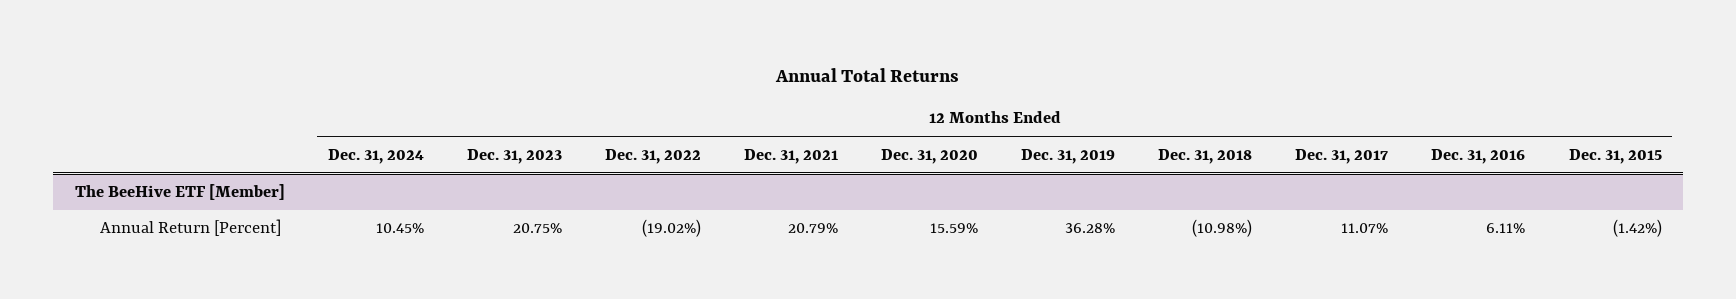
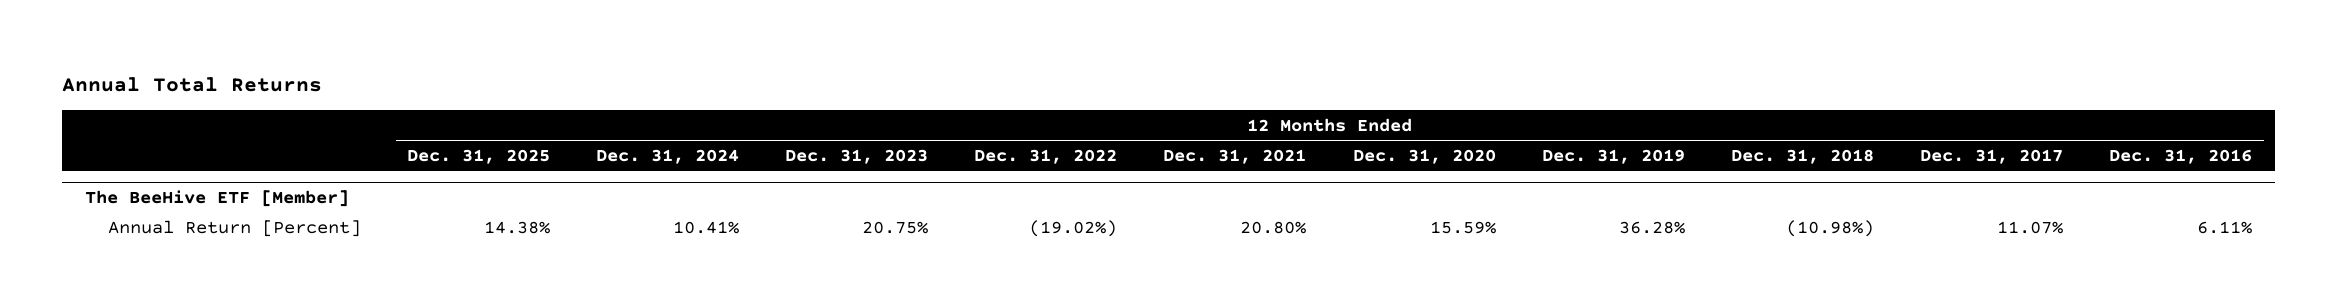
- | 12 Months Ended Dec. 31, 2024 | 12 Months Ended Dec. 31, 2023 | 12 Months Ended Dec. 31, 2022 | 12 Months Ended Dec. 31, 2021 | 12 Months Ended Dec. 31, 2020 | 12 Months Ended Dec. 31, 2019 | 12 Months Ended Dec. 31, 2018 | 12 Months Ended Dec. 31, 2017 | 12 Months Ended Dec. 31, 2016 | 12 Months Ended Dec. 31, 2015
+ | 12 Months Ended Dec. 31, 2025 | 12 Months Ended Dec. 31, 2024 | 12 Months Ended Dec. 31, 2023 | 12 Months Ended Dec. 31, 2022 | 12 Months Ended Dec. 31, 2021 | 12 Months Ended Dec. 31, 2020 | 12 Months Ended Dec. 31, 2019 | 12 Months Ended Dec. 31, 2018 | 12 Months Ended Dec. 31, 2017 | 12 Months Ended Dec. 31, 2016
@ The BeeHive ETF [Member]
- Annual Return [Percent] | 10.45% | 20.75% | (19.02%) | 20.79% | 15.59% | 36.28% | (10.98%) | 11.07% | 6.11% | (1.42%)
+ Annual Return [Percent] | 14.38% | 10.41% | 20.75% | (19.02%) | 20.80% | 15.59% | 36.28% | (10.98%) | 11.07% | 6.11%

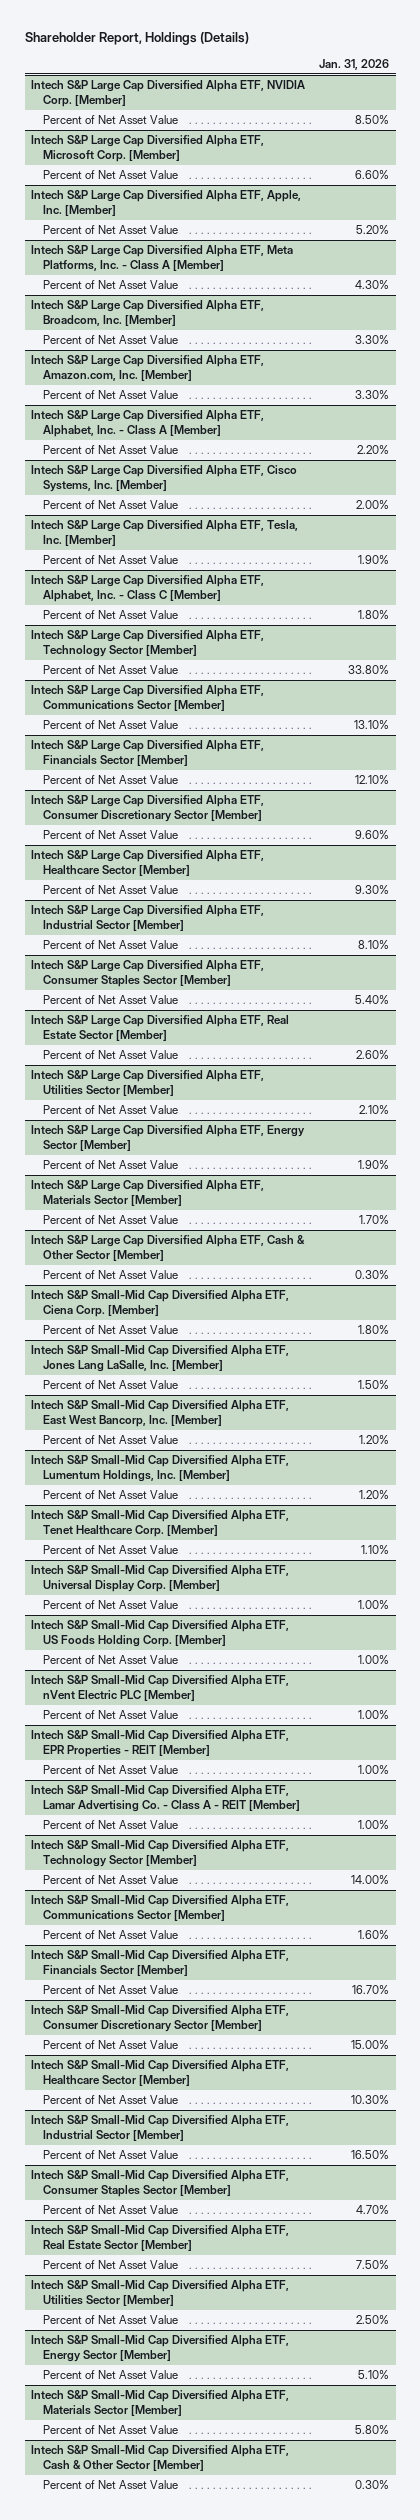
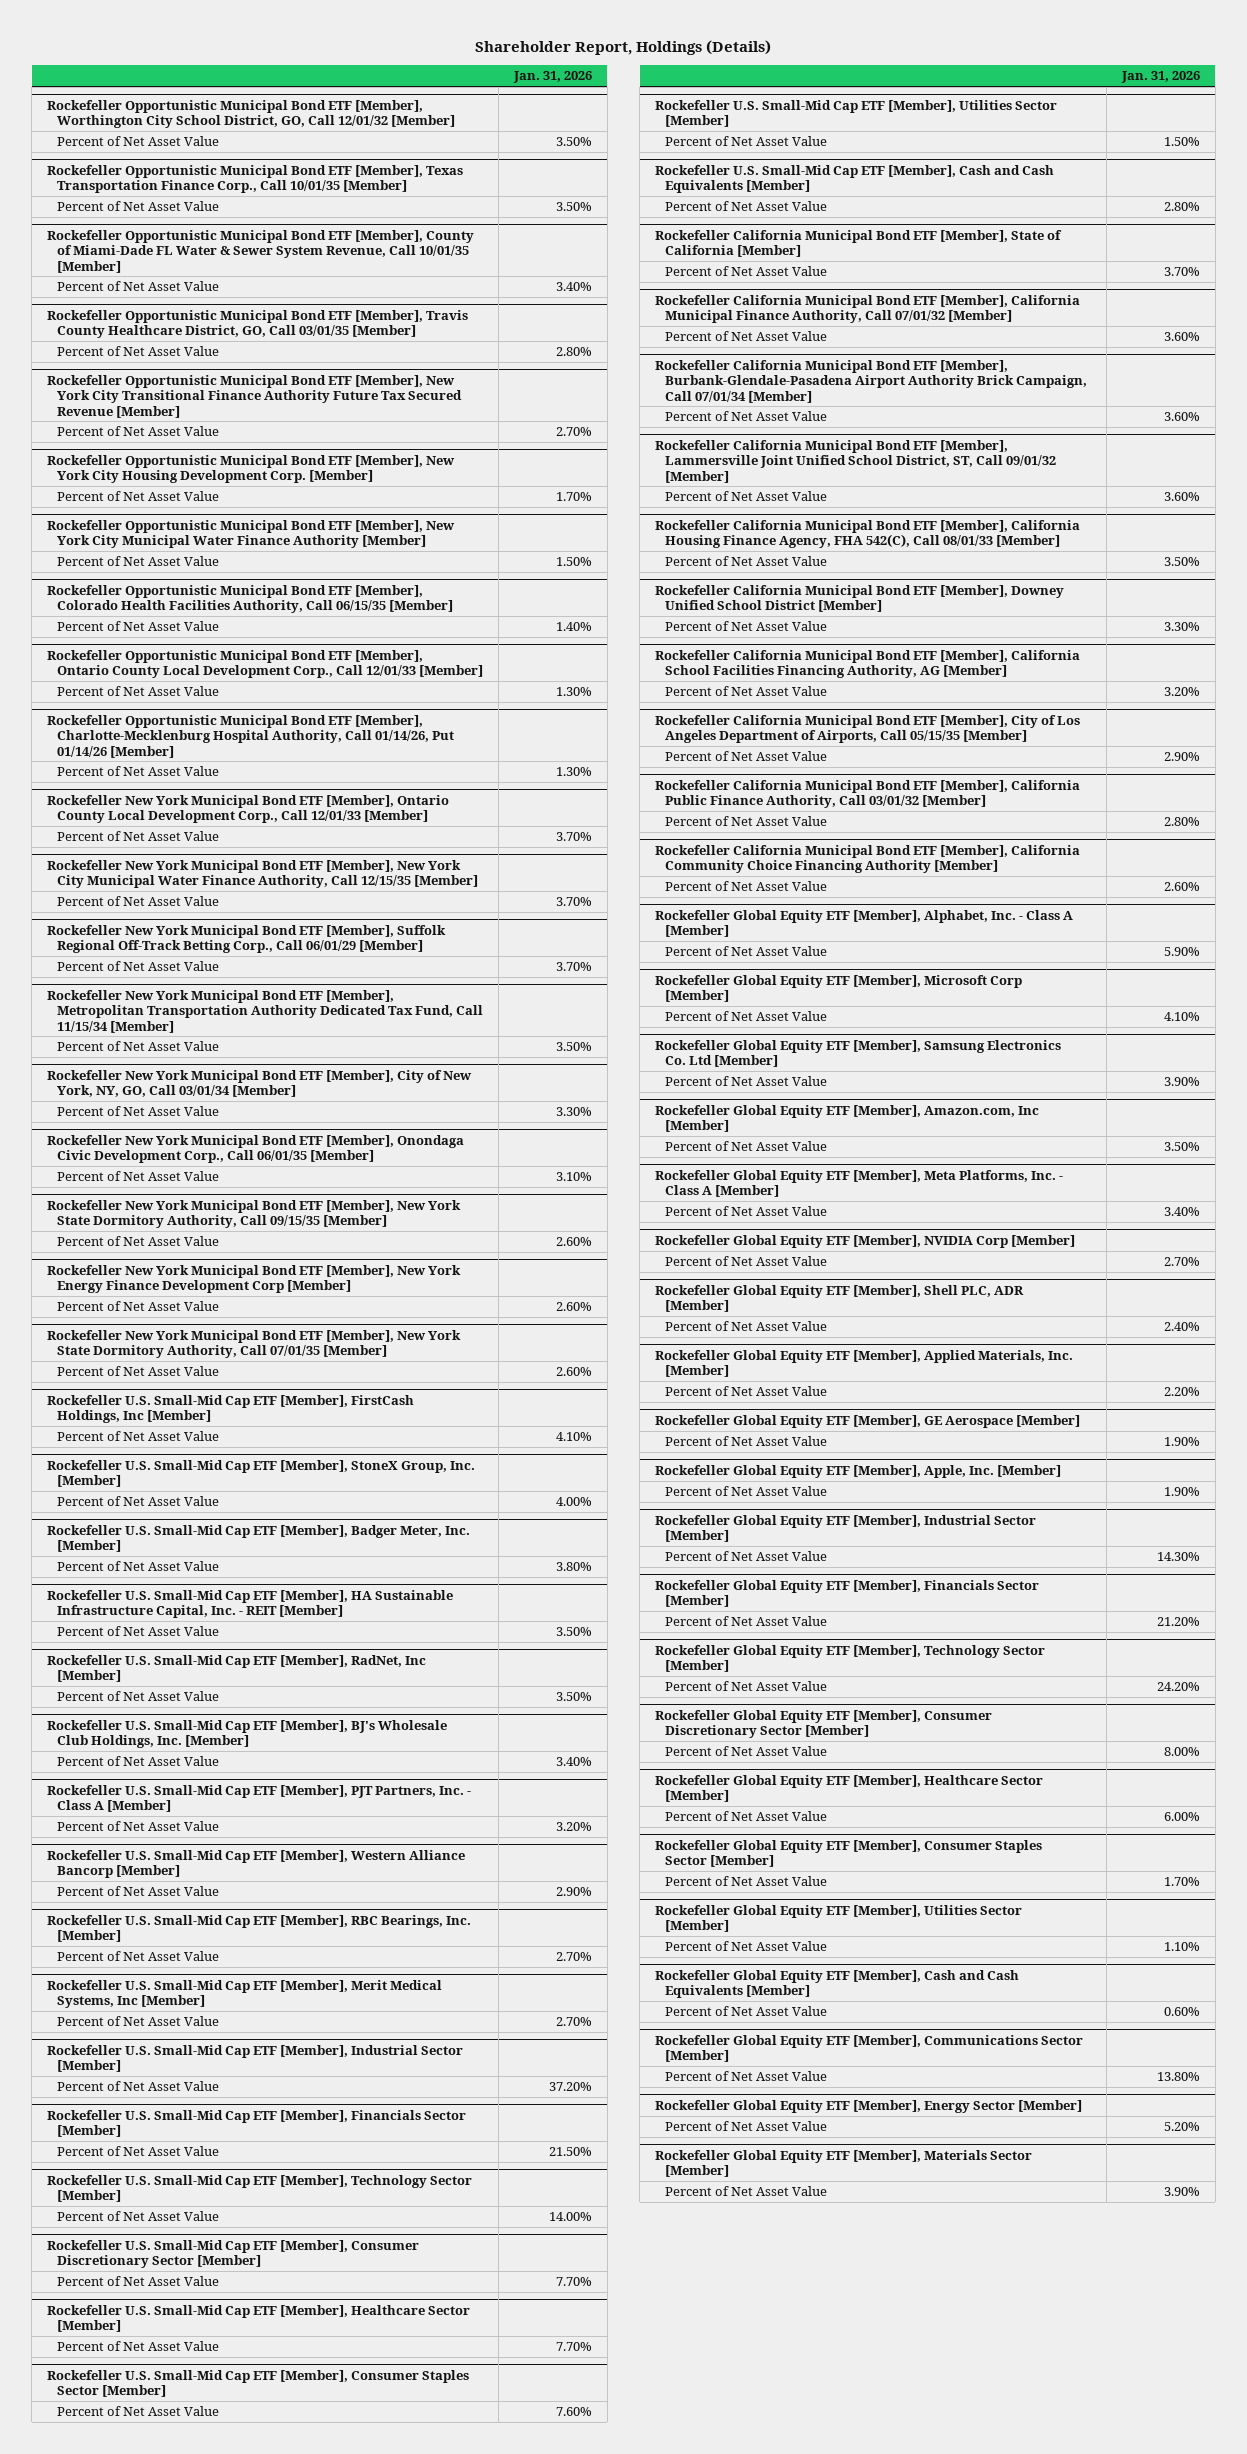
- Intech S&P Large Cap Diversified Alpha ETF, NVIDIA Corp. [Member]
- Percent of Net Asset Value | 8.50%
- Intech S&P Large Cap Diversified Alpha ETF, Microsoft Corp. [Member]
- Percent of Net Asset Value | 6.60%
- Intech S&P Large Cap Diversified Alpha ETF, Apple, Inc. [Member]
- Percent of Net Asset Value | 5.20%
- Intech S&P Large Cap Diversified Alpha ETF, Meta Platforms, Inc. - Class A [Member]
- Percent of Net Asset Value | 4.30%
- Intech S&P Large Cap Diversified Alpha ETF, Broadcom, Inc. [Member]
+ Rockefeller Opportunistic Municipal Bond ETF [Member], Worthington City School District, GO, Call 12/01/32 [Member]
+ Percent of Net Asset Value | 3.50%
+ Rockefeller Opportunistic Municipal Bond ETF [Member], Texas Transportation Finance Corp., Call 10/01/35 [Member]
+ Percent of Net Asset Value | 3.50%
+ Rockefeller Opportunistic Municipal Bond ETF [Member], County of Miami-Dade FL Water & Sewer System Revenue, Call 10/01/35 [Member]
+ Percent of Net Asset Value | 3.40%
+ Rockefeller Opportunistic Municipal Bond ETF [Member], Travis County Healthcare District, GO, Call 03/01/35 [Member]
+ Percent of Net Asset Value | 2.80%
+ Rockefeller Opportunistic Municipal Bond ETF [Member], New York City Transitional Finance Authority Future Tax Secured Revenue [Member]
+ Percent of Net Asset Value | 2.70%
+ Rockefeller Opportunistic Municipal Bond ETF [Member], New York City Housing Development Corp. [Member]
+ Percent of Net Asset Value | 1.70%
+ Rockefeller Opportunistic Municipal Bond ETF [Member], New York City Municipal Water Finance Authority [Member]
+ Percent of Net Asset Value | 1.50%
+ Rockefeller Opportunistic Municipal Bond ETF [Member], Colorado Health Facilities Authority, Call 06/15/35 [Member]
+ Percent of Net Asset Value | 1.40%
+ Rockefeller Opportunistic Municipal Bond ETF [Member], Ontario County Local Development Corp., Call 12/01/33 [Member]
+ Percent of Net Asset Value | 1.30%
+ Rockefeller Opportunistic Municipal Bond ETF [Member], Charlotte-Mecklenburg Hospital Authority, Call 01/14/26, Put 01/14/26 [Member]
+ Percent of Net Asset Value | 1.30%
+ Rockefeller New York Municipal Bond ETF [Member], Ontario County Local Development Corp., Call 12/01/33 [Member]
+ Percent of Net Asset Value | 3.70%
+ Rockefeller New York Municipal Bond ETF [Member], New York City Municipal Water Finance Authority, Call 12/15/35 [Member]
+ Percent of Net Asset Value | 3.70%
+ Rockefeller New York Municipal Bond ETF [Member], Suffolk Regional Off-Track Betting Corp., Call 06/01/29 [Member]
+ Percent of Net Asset Value | 3.70%
+ Rockefeller New York Municipal Bond ETF [Member], Metropolitan Transportation Authority Dedicated Tax Fund, Call 11/15/34 [Member]
+ Percent of Net Asset Value | 3.50%
+ Rockefeller New York Municipal Bond ETF [Member], City of New York, NY, GO, Call 03/01/34 [Member]
- Intech S&P Large Cap Diversified Alpha ETF, Amazon.com, Inc. [Member]
+ Rockefeller New York Municipal Bond ETF [Member], Onondaga Civic Development Corp., Call 06/01/35 [Member]
+ Percent of Net Asset Value | 3.10%
+ Rockefeller New York Municipal Bond ETF [Member], New York State Dormitory Authority, Call 09/15/35 [Member]
+ Percent of Net Asset Value | 2.60%
+ Rockefeller New York Municipal Bond ETF [Member], New York Energy Finance Development Corp [Member]
+ Percent of Net Asset Value | 2.60%
+ Rockefeller New York Municipal Bond ETF [Member], New York State Dormitory Authority, Call 07/01/35 [Member]
+ Percent of Net Asset Value | 2.60%
+ Rockefeller U.S. Small-Mid Cap ETF [Member], FirstCash Holdings, Inc [Member]
+ Percent of Net Asset Value | 4.10%
+ Rockefeller U.S. Small-Mid Cap ETF [Member], StoneX Group, Inc. [Member]
+ Percent of Net Asset Value | 4.00%
+ Rockefeller U.S. Small-Mid Cap ETF [Member], Badger Meter, Inc. [Member]
+ Percent of Net Asset Value | 3.80%
+ Rockefeller U.S. Small-Mid Cap ETF [Member], HA Sustainable Infrastructure Capital, Inc. - REIT [Member]
+ Percent of Net Asset Value | 3.50%
+ Rockefeller U.S. Small-Mid Cap ETF [Member], RadNet, Inc [Member]
+ Percent of Net Asset Value | 3.50%
+ Rockefeller U.S. Small-Mid Cap ETF [Member], BJ's Wholesale Club Holdings, Inc. [Member]
+ Percent of Net Asset Value | 3.40%
+ Rockefeller U.S. Small-Mid Cap ETF [Member], PJT Partners, Inc. - Class A [Member]
+ Percent of Net Asset Value | 3.20%
+ Rockefeller U.S. Small-Mid Cap ETF [Member], Western Alliance Bancorp [Member]
+ Percent of Net Asset Value | 2.90%
+ Rockefeller U.S. Small-Mid Cap ETF [Member], RBC Bearings, Inc. [Member]
+ Percent of Net Asset Value | 2.70%
+ Rockefeller U.S. Small-Mid Cap ETF [Member], Merit Medical Systems, Inc [Member]
+ Percent of Net Asset Value | 2.70%
+ Rockefeller U.S. Small-Mid Cap ETF [Member], Industrial Sector [Member]
+ Percent of Net Asset Value | 37.20%
+ Rockefeller U.S. Small-Mid Cap ETF [Member], Financials Sector [Member]
+ Percent of Net Asset Value | 21.50%
+ Rockefeller U.S. Small-Mid Cap ETF [Member], Technology Sector [Member]
+ Percent of Net Asset Value | 14.00%
+ Rockefeller U.S. Small-Mid Cap ETF [Member], Consumer Discretionary Sector [Member]
+ Percent of Net Asset Value | 7.70%
+ Rockefeller U.S. Small-Mid Cap ETF [Member], Healthcare Sector [Member]
+ Percent of Net Asset Value | 7.70%
+ Rockefeller U.S. Small-Mid Cap ETF [Member], Consumer Staples Sector [Member]
+ Percent of Net Asset Value | 7.60%
+ Rockefeller U.S. Small-Mid Cap ETF [Member], Utilities Sector [Member]
+ Percent of Net Asset Value | 1.50%
+ Rockefeller U.S. Small-Mid Cap ETF [Member], Cash and Cash Equivalents [Member]
+ Percent of Net Asset Value | 2.80%
+ Rockefeller California Municipal Bond ETF [Member], State of California [Member]
+ Percent of Net Asset Value | 3.70%
+ Rockefeller California Municipal Bond ETF [Member], California Municipal Finance Authority, Call 07/01/32 [Member]
+ Percent of Net Asset Value | 3.60%
+ Rockefeller California Municipal Bond ETF [Member], Burbank-Glendale-Pasadena Airport Authority Brick Campaign, Call 07/01/34 [Member]
+ Percent of Net Asset Value | 3.60%
+ Rockefeller California Municipal Bond ETF [Member], Lammersville Joint Unified School District, ST, Call 09/01/32 [Member]
+ Percent of Net Asset Value | 3.60%
+ Rockefeller California Municipal Bond ETF [Member], California Housing Finance Agency, FHA 542(C), Call 08/01/33 [Member]
+ Percent of Net Asset Value | 3.50%
+ Rockefeller California Municipal Bond ETF [Member], Downey Unified School District [Member]
- Intech S&P Large Cap Diversified Alpha ETF, Alphabet, Inc. - Class A [Member]
+ Rockefeller California Municipal Bond ETF [Member], California School Facilities Financing Authority, AG [Member]
+ Percent of Net Asset Value | 3.20%
+ Rockefeller California Municipal Bond ETF [Member], City of Los Angeles Department of Airports, Call 05/15/35 [Member]
+ Percent of Net Asset Value | 2.90%
+ Rockefeller California Municipal Bond ETF [Member], California Public Finance Authority, Call 03/01/32 [Member]
+ Percent of Net Asset Value | 2.80%
+ Rockefeller California Municipal Bond ETF [Member], California Community Choice Financing Authority [Member]
+ Percent of Net Asset Value | 2.60%
+ Rockefeller Global Equity ETF [Member], Alphabet, Inc. - Class A [Member]
+ Percent of Net Asset Value | 5.90%
+ Rockefeller Global Equity ETF [Member], Microsoft Corp [Member]
+ Percent of Net Asset Value | 4.10%
+ Rockefeller Global Equity ETF [Member], Samsung Electronics Co. Ltd [Member]
+ Percent of Net Asset Value | 3.90%
+ Rockefeller Global Equity ETF [Member], Amazon.com, Inc [Member]
+ Percent of Net Asset Value | 3.50%
+ Rockefeller Global Equity ETF [Member], Meta Platforms, Inc. - Class A [Member]
+ Percent of Net Asset Value | 3.40%
+ Rockefeller Global Equity ETF [Member], NVIDIA Corp [Member]
+ Percent of Net Asset Value | 2.70%
+ Rockefeller Global Equity ETF [Member], Shell PLC, ADR [Member]
+ Percent of Net Asset Value | 2.40%
+ Rockefeller Global Equity ETF [Member], Applied Materials, Inc. [Member]
- Intech S&P Large Cap Diversified Alpha ETF, Cisco Systems, Inc. [Member]
- Percent of Net Asset Value | 2.00%
- Intech S&P Large Cap Diversified Alpha ETF, Tesla, Inc. [Member]
+ Rockefeller Global Equity ETF [Member], GE Aerospace [Member]
- Intech S&P Large Cap Diversified Alpha ETF, Alphabet, Inc. - Class C [Member]
- Percent of Net Asset Value | 1.80%
- Intech S&P Large Cap Diversified Alpha ETF, Technology Sector [Member]
- Percent of Net Asset Value | 33.80%
- Intech S&P Large Cap Diversified Alpha ETF, Communications Sector [Member]
- Percent of Net Asset Value | 13.10%
- Intech S&P Large Cap Diversified Alpha ETF, Financials Sector [Member]
- Percent of Net Asset Value | 12.10%
- Intech S&P Large Cap Diversified Alpha ETF, Consumer Discretionary Sector [Member]
- Percent of Net Asset Value | 9.60%
- Intech S&P Large Cap Diversified Alpha ETF, Healthcare Sector [Member]
- Percent of Net Asset Value | 9.30%
- Intech S&P Large Cap Diversified Alpha ETF, Industrial Sector [Member]
- Percent of Net Asset Value | 8.10%
- Intech S&P Large Cap Diversified Alpha ETF, Consumer Staples Sector [Member]
- Percent of Net Asset Value | 5.40%
- Intech S&P Large Cap Diversified Alpha ETF, Real Estate Sector [Member]
- Percent of Net Asset Value | 2.60%
- Intech S&P Large Cap Diversified Alpha ETF, Utilities Sector [Member]
- Percent of Net Asset Value | 2.10%
- Intech S&P Large Cap Diversified Alpha ETF, Energy Sector [Member]
+ Rockefeller Global Equity ETF [Member], Apple, Inc. [Member]
- Intech S&P Large Cap Diversified Alpha ETF, Materials Sector [Member]
+ Rockefeller Global Equity ETF [Member], Industrial Sector [Member]
+ Percent of Net Asset Value | 14.30%
+ Rockefeller Global Equity ETF [Member], Financials Sector [Member]
+ Percent of Net Asset Value | 21.20%
+ Rockefeller Global Equity ETF [Member], Technology Sector [Member]
+ Percent of Net Asset Value | 24.20%
+ Rockefeller Global Equity ETF [Member], Consumer Discretionary Sector [Member]
+ Percent of Net Asset Value | 8.00%
+ Rockefeller Global Equity ETF [Member], Healthcare Sector [Member]
+ Percent of Net Asset Value | 6.00%
+ Rockefeller Global Equity ETF [Member], Consumer Staples Sector [Member]
- Intech S&P Large Cap Diversified Alpha ETF, Cash & Other Sector [Member]
- Percent of Net Asset Value | 0.30%
- Intech S&P Small-Mid Cap Diversified Alpha ETF, Ciena Corp. [Member]
- Percent of Net Asset Value | 1.80%
- Intech S&P Small-Mid Cap Diversified Alpha ETF, Jones Lang LaSalle, Inc. [Member]
- Percent of Net Asset Value | 1.50%
- Intech S&P Small-Mid Cap Diversified Alpha ETF, East West Bancorp, Inc. [Member]
- Percent of Net Asset Value | 1.20%
- Intech S&P Small-Mid Cap Diversified Alpha ETF, Lumentum Holdings, Inc. [Member]
- Percent of Net Asset Value | 1.20%
- Intech S&P Small-Mid Cap Diversified Alpha ETF, Tenet Healthcare Corp. [Member]
+ Rockefeller Global Equity ETF [Member], Utilities Sector [Member]
- Intech S&P Small-Mid Cap Diversified Alpha ETF, Universal Display Corp. [Member]
- Percent of Net Asset Value | 1.00%
- Intech S&P Small-Mid Cap Diversified Alpha ETF, US Foods Holding Corp. [Member]
- Percent of Net Asset Value | 1.00%
- Intech S&P Small-Mid Cap Diversified Alpha ETF, nVent Electric PLC [Member]
- Percent of Net Asset Value | 1.00%
- Intech S&P Small-Mid Cap Diversified Alpha ETF, EPR Properties - REIT [Member]
- Percent of Net Asset Value | 1.00%
- Intech S&P Small-Mid Cap Diversified Alpha ETF, Lamar Advertising Co. - Class A - REIT [Member]
- Percent of Net Asset Value | 1.00%
- Intech S&P Small-Mid Cap Diversified Alpha ETF, Technology Sector [Member]
- Percent of Net Asset Value | 14.00%
- Intech S&P Small-Mid Cap Diversified Alpha ETF, Communications Sector [Member]
- Percent of Net Asset Value | 1.60%
- Intech S&P Small-Mid Cap Diversified Alpha ETF, Financials Sector [Member]
- Percent of Net Asset Value | 16.70%
- Intech S&P Small-Mid Cap Diversified Alpha ETF, Consumer Discretionary Sector [Member]
- Percent of Net Asset Value | 15.00%
- Intech S&P Small-Mid Cap Diversified Alpha ETF, Healthcare Sector [Member]
- Percent of Net Asset Value | 10.30%
- Intech S&P Small-Mid Cap Diversified Alpha ETF, Industrial Sector [Member]
- Percent of Net Asset Value | 16.50%
- Intech S&P Small-Mid Cap Diversified Alpha ETF, Consumer Staples Sector [Member]
- Percent of Net Asset Value | 4.70%
- Intech S&P Small-Mid Cap Diversified Alpha ETF, Real Estate Sector [Member]
- Percent of Net Asset Value | 7.50%
- Intech S&P Small-Mid Cap Diversified Alpha ETF, Utilities Sector [Member]
- Percent of Net Asset Value | 2.50%
- Intech S&P Small-Mid Cap Diversified Alpha ETF, Energy Sector [Member]
- Percent of Net Asset Value | 5.10%
- Intech S&P Small-Mid Cap Diversified Alpha ETF, Materials Sector [Member]
- Percent of Net Asset Value | 5.80%
- Intech S&P Small-Mid Cap Diversified Alpha ETF, Cash & Other Sector [Member]
- Percent of Net Asset Value | 0.30%
+ Rockefeller Global Equity ETF [Member], Cash and Cash Equivalents [Member]
+ Percent of Net Asset Value | 0.60%
+ Rockefeller Global Equity ETF [Member], Communications Sector [Member]
+ Percent of Net Asset Value | 13.80%
+ Rockefeller Global Equity ETF [Member], Energy Sector [Member]
+ Percent of Net Asset Value | 5.20%
+ Rockefeller Global Equity ETF [Member], Materials Sector [Member]
+ Percent of Net Asset Value | 3.90%

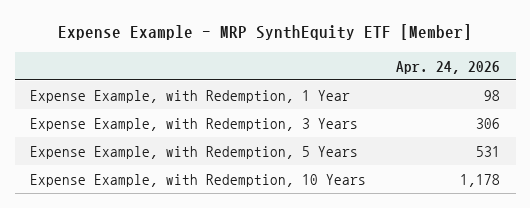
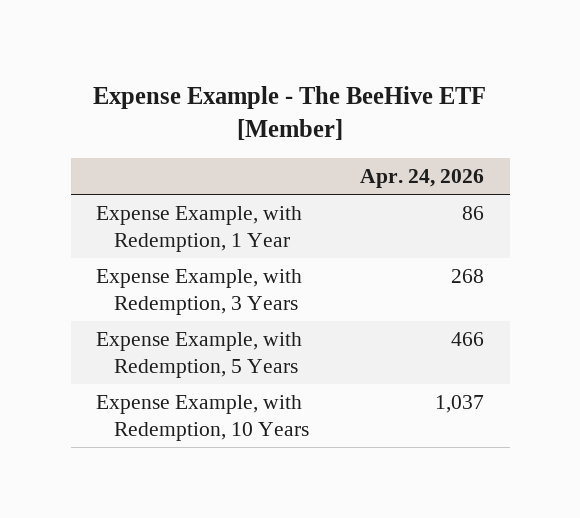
- Expense Example - MRP SynthEquity ETF [Member]
+ Expense Example - The BeeHive ETF [Member]
- Expense Example, with Redemption, 1 Year | 98
- Expense Example, with Redemption, 3 Years | 306
- Expense Example, with Redemption, 5 Years | 531
- Expense Example, with Redemption, 10 Years | 1,178
+ Expense Example, with Redemption, 1 Year | 86
+ Expense Example, with Redemption, 3 Years | 268
+ Expense Example, with Redemption, 5 Years | 466
+ Expense Example, with Redemption, 10 Years | 1,037

